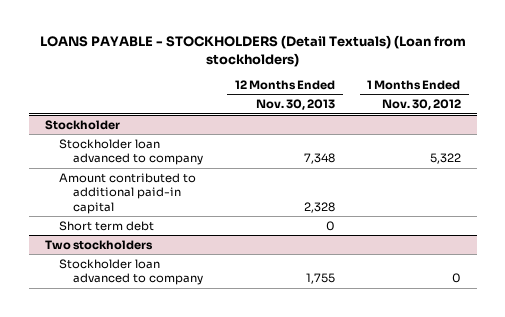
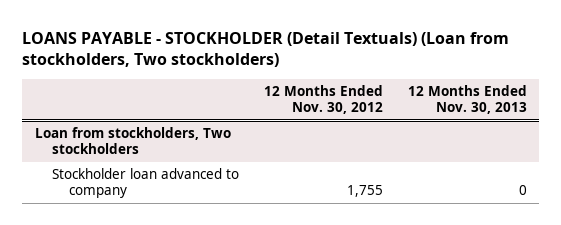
- LOANS PAYABLE - STOCKHOLDERS (Detail Textuals) (Loan from stockholders)
+ LOANS PAYABLE - STOCKHOLDER (Detail Textuals) (Loan from stockholders, Two stockholders)
- | 12 Months Ended Nov. 30, 2013 | 1 Months Ended Nov. 30, 2012
+ | 12 Months Ended Nov. 30, 2012 | 12 Months Ended Nov. 30, 2013
- Stockholder
- Stockholder loan advanced to company | 7,348 | 5,322
- Amount contributed to additional paid-in capital | 2,328 |
- Short term debt | 0 |
- Two stockholders
- Stockholder loan advanced to company | 1,755 | 0
+ Loan from stockholders, Two stockholders
+ Stockholder loan advanced to company | 1,755 | 0

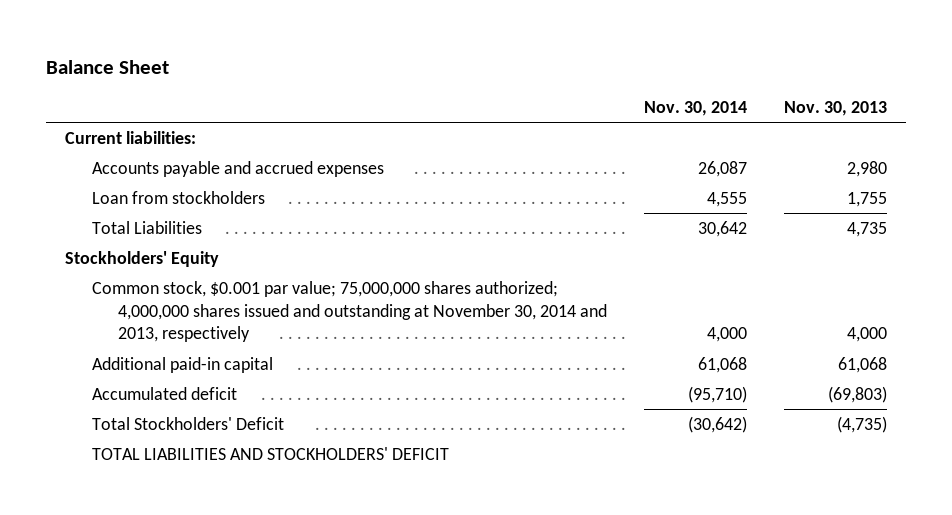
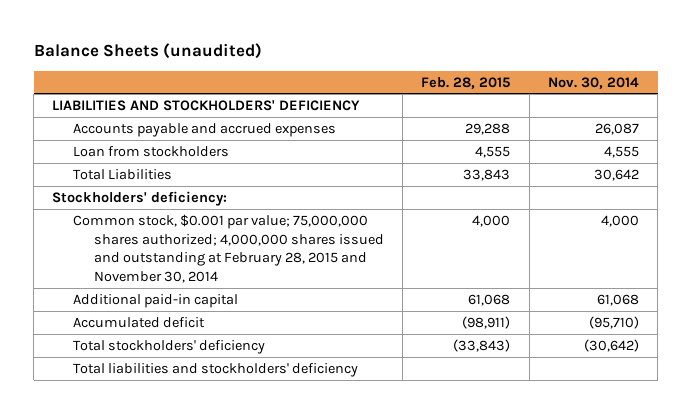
- Balance Sheet
+ Balance Sheets (unaudited)
- | Nov. 30, 2014 | Nov. 30, 2013
+ | Feb. 28, 2015 | Nov. 30, 2014
- Current liabilities:
+ LIABILITIES AND STOCKHOLDERS' DEFICIENCY
- Stockholders' Equity
- Common stock, $0.001 par value; 75,000,000 shares authorized; 4,000,000 shares issued and outstanding at November 30, 2014 and 2013, respectively | 4,000 | 4,000
+ Stockholders' deficiency:
+ Common stock, $0.001 par value; 75,000,000 shares authorized; 4,000,000 shares issued and outstanding at February 28, 2015 and November 30, 2014 | 4,000 | 4,000
- Total Stockholders' Deficit | (30,642) | (4,735)
- TOTAL LIABILITIES AND STOCKHOLDERS' DEFICIT
+ Total stockholders' deficiency | (33,843) | (30,642)
+ Total liabilities and stockholders' deficiency

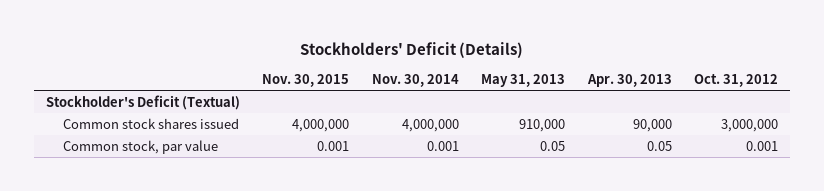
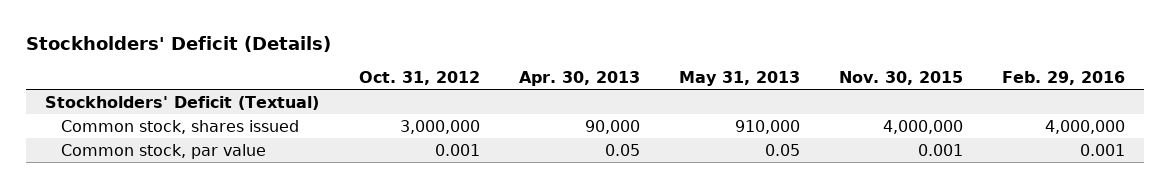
- | Nov. 30, 2015 | Nov. 30, 2014 | May 31, 2013 | Apr. 30, 2013 | Oct. 31, 2012
+ | Oct. 31, 2012 | Apr. 30, 2013 | May 31, 2013 | Nov. 30, 2015 | Feb. 29, 2016
- Stockholder's Deficit (Textual)
- Common stock shares issued | 4,000,000 | 4,000,000 | 910,000 | 90,000 | 3,000,000
+ Stockholders' Deficit (Textual)
+ Common stock, shares issued | 3,000,000 | 90,000 | 910,000 | 4,000,000 | 4,000,000

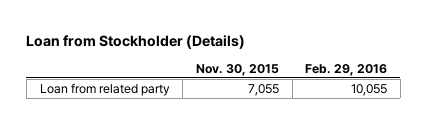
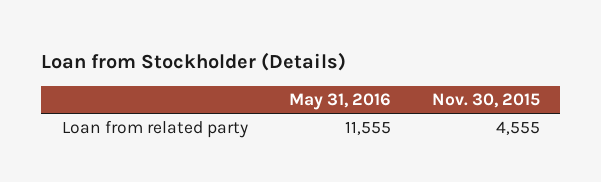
- | Nov. 30, 2015 | Feb. 29, 2016
+ | May 31, 2016 | Nov. 30, 2015
- Loan from related party | 7,055 | 10,055
+ Loan from related party | 11,555 | 4,555

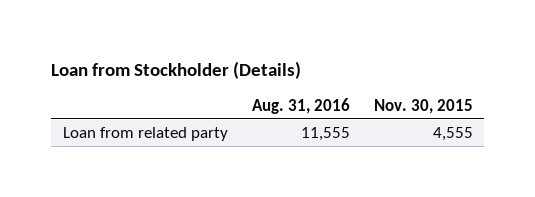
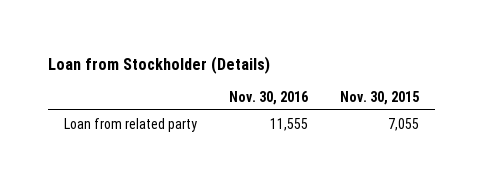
- | Aug. 31, 2016 | Nov. 30, 2015
+ | Nov. 30, 2016 | Nov. 30, 2015
- Loan from related party | 11,555 | 4,555
+ Loan from related party | 11,555 | 7,055

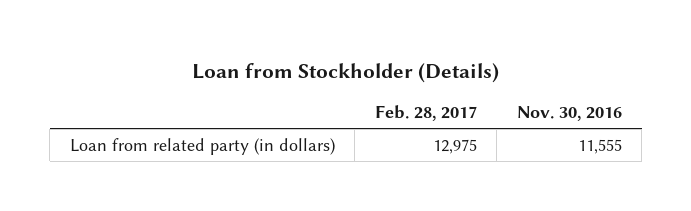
- | Nov. 30, 2016 | Nov. 30, 2015
+ | Feb. 28, 2017 | Nov. 30, 2016
- Loan from related party | 11,555 | 7,055
+ Loan from related party (in dollars) | 12,975 | 11,555

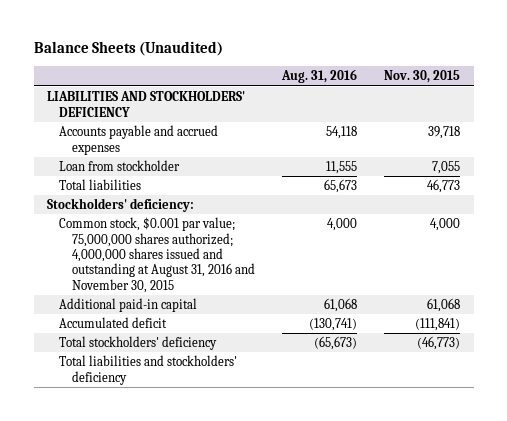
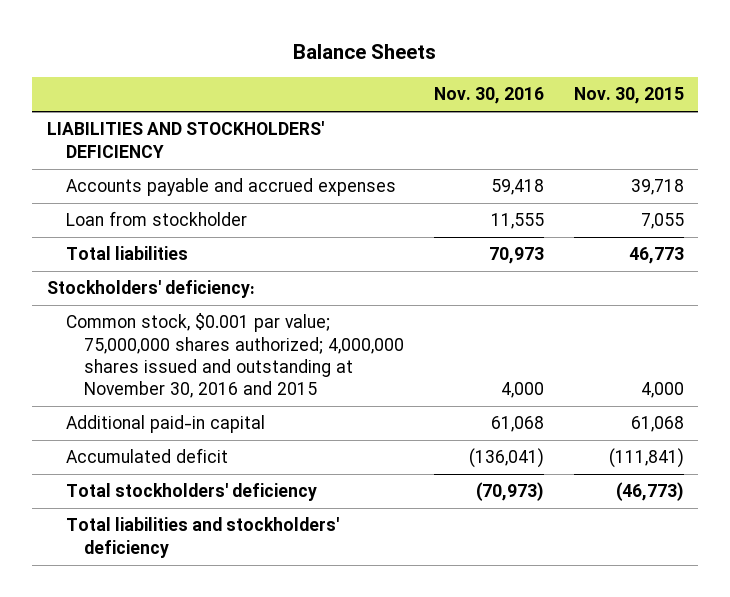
- Balance Sheets (Unaudited)
+ Balance Sheets
- | Aug. 31, 2016 | Nov. 30, 2015
+ | Nov. 30, 2016 | Nov. 30, 2015
- Common stock, $0.001 par value; 75,000,000 shares authorized; 4,000,000 shares issued and outstanding at August 31, 2016 and November 30, 2015 | 4,000 | 4,000
+ Common stock, $0.001 par value; 75,000,000 shares authorized; 4,000,000 shares issued and outstanding at November 30, 2016 and 2015 | 4,000 | 4,000

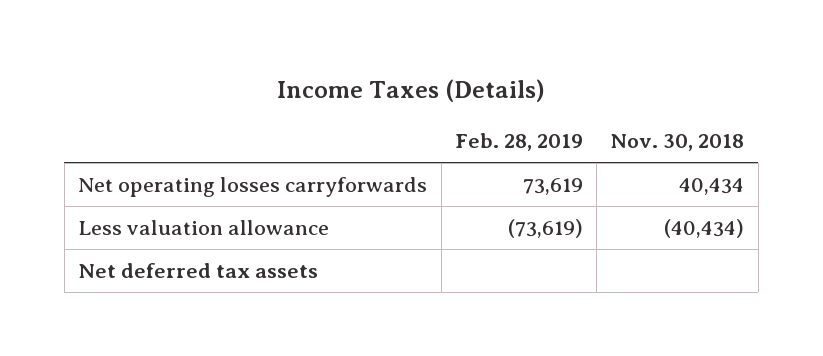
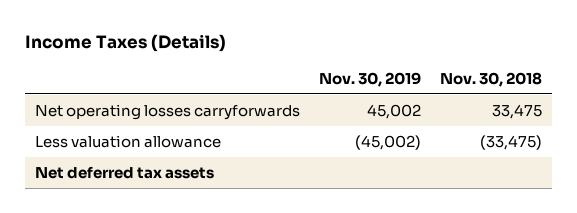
- | Feb. 28, 2019 | Nov. 30, 2018
+ | Nov. 30, 2019 | Nov. 30, 2018
- Net operating losses carryforwards | 73,619 | 40,434
- Less valuation allowance | (73,619) | (40,434)
+ Net operating losses carryforwards | 45,002 | 33,475
+ Less valuation allowance | (45,002) | (33,475)

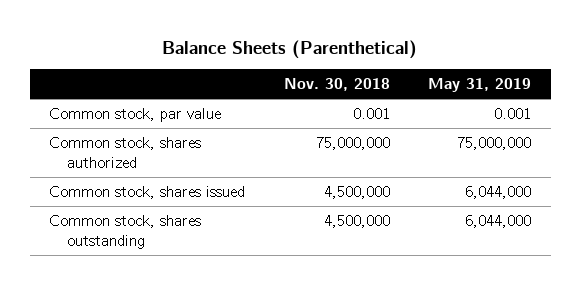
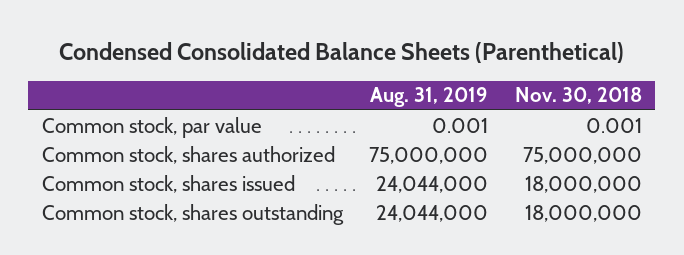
- Balance Sheets (Parenthetical)
+ Condensed Consolidated Balance Sheets (Parenthetical)
- | Nov. 30, 2018 | May 31, 2019
+ | Aug. 31, 2019 | Nov. 30, 2018
- Common stock, shares issued | 4,500,000 | 6,044,000
- Common stock, shares outstanding | 4,500,000 | 6,044,000
+ Common stock, shares issued | 24,044,000 | 18,000,000
+ Common stock, shares outstanding | 24,044,000 | 18,000,000

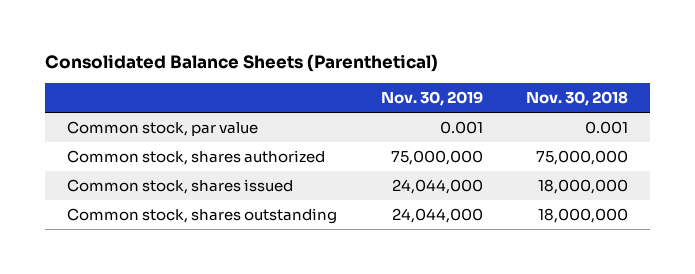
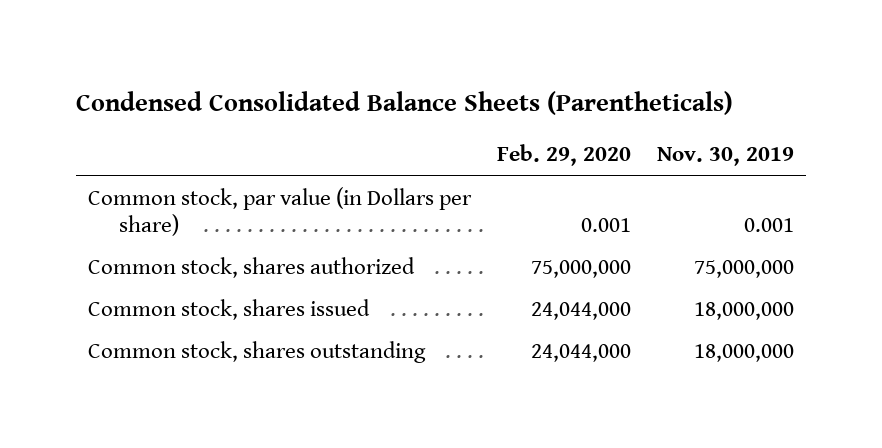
- Consolidated Balance Sheets (Parenthetical)
+ Condensed Consolidated Balance Sheets (Parentheticals)
- | Nov. 30, 2019 | Nov. 30, 2018
+ | Feb. 29, 2020 | Nov. 30, 2019
- Common stock, par value | 0.001 | 0.001
+ Common stock, par value (in Dollars per share) | 0.001 | 0.001
- Common stock, shares issued | 24,044,000 | 18,000,000
- Common stock, shares outstanding | 24,044,000 | 18,000,000
+ Common stock, shares issued | 24,044,000 | 18,000,000
+ Common stock, shares outstanding | 24,044,000 | 18,000,000

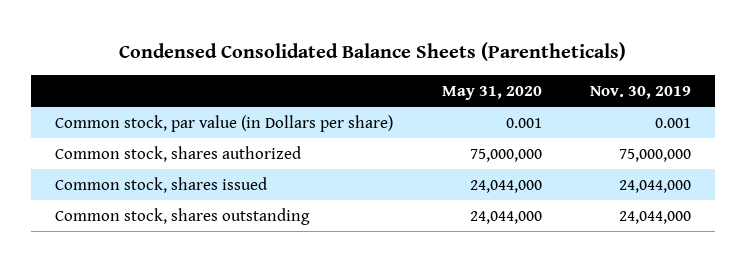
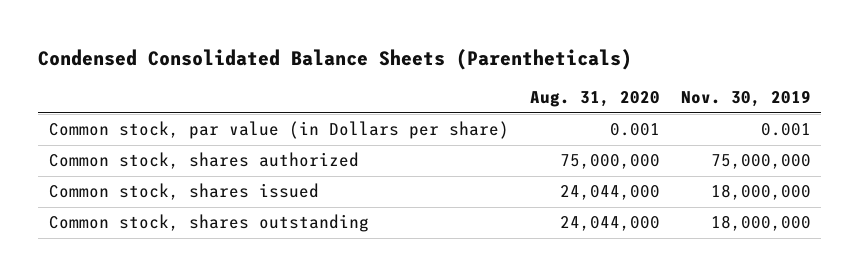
- | May 31, 2020 | Nov. 30, 2019
+ | Aug. 31, 2020 | Nov. 30, 2019
- Common stock, shares issued | 24,044,000 | 24,044,000
- Common stock, shares outstanding | 24,044,000 | 24,044,000
+ Common stock, shares issued | 24,044,000 | 18,000,000
+ Common stock, shares outstanding | 24,044,000 | 18,000,000

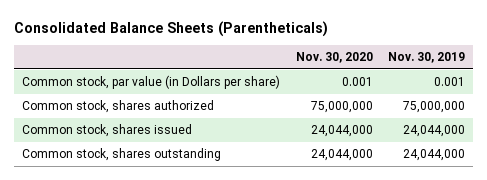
- Condensed Consolidated Balance Sheets (Parentheticals)
+ Consolidated Balance Sheets (Parentheticals)
- | Aug. 31, 2020 | Nov. 30, 2019
+ | Nov. 30, 2020 | Nov. 30, 2019
- Common stock, shares issued | 24,044,000 | 18,000,000
- Common stock, shares outstanding | 24,044,000 | 18,000,000
+ Common stock, shares issued | 24,044,000 | 24,044,000
+ Common stock, shares outstanding | 24,044,000 | 24,044,000

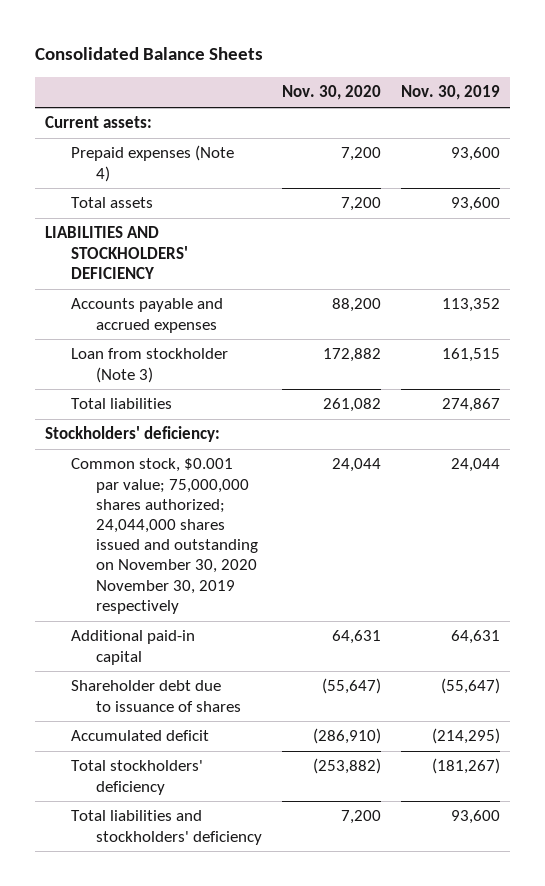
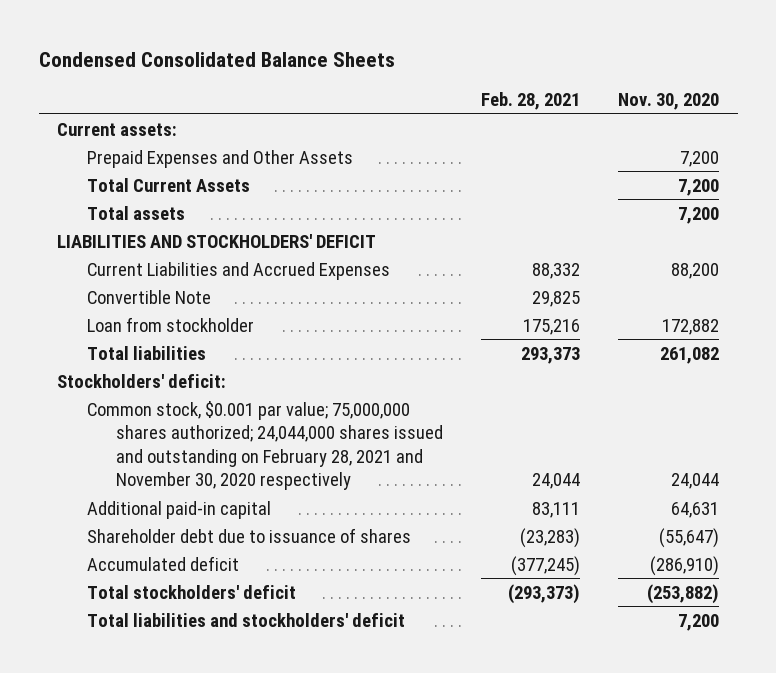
- Consolidated Balance Sheets
+ Condensed Consolidated Balance Sheets
- | Nov. 30, 2020 | Nov. 30, 2019
+ | Feb. 28, 2021 | Nov. 30, 2020
- Prepaid expenses (Note 4) | 7,200 | 93,600
+ Prepaid Expenses and Other Assets | | 7,200
+ Total Current Assets | | 7,200
- LIABILITIES AND STOCKHOLDERS' DEFICIENCY
- Accounts payable and accrued expenses | 88,200 | 113,352
- Loan from stockholder (Note 3) | 172,882 | 161,515
+ LIABILITIES AND STOCKHOLDERS' DEFICIT
+ Current Liabilities and Accrued Expenses | 88,332 | 88,200
+ Convertible Note | 29,825 |
+ Loan from stockholder | 175,216 | 172,882
- Stockholders' deficiency:
- Common stock, $0.001 par value; 75,000,000 shares authorized; 24,044,000 shares issued and outstanding on November 30, 2020 November 30, 2019 respectively | 24,044 | 24,044
+ Stockholders' deficit:
+ Common stock, $0.001 par value; 75,000,000 shares authorized; 24,044,000 shares issued and outstanding on February 28, 2021 and November 30, 2020 respectively | 24,044 | 24,044
- Total stockholders' deficiency | (253,882) | (181,267)
- Total liabilities and stockholders' deficiency | 7,200 | 93,600
+ Total stockholders' deficit | (293,373) | (253,882)
+ Total liabilities and stockholders' deficit | | 7,200

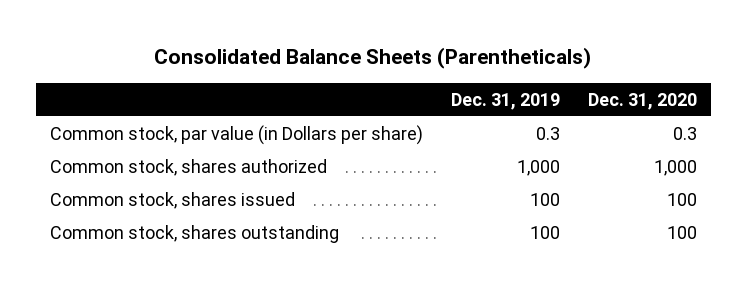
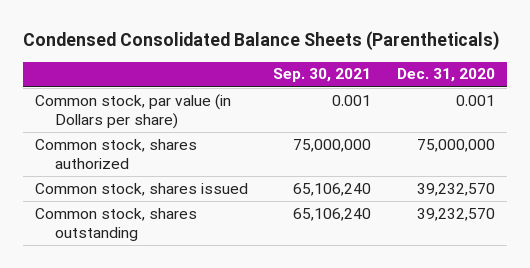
- Consolidated Balance Sheets (Parentheticals)
+ Condensed Consolidated Balance Sheets (Parentheticals)
- | Dec. 31, 2019 | Dec. 31, 2020
+ | Sep. 30, 2021 | Dec. 31, 2020
- Common stock, par value (in Dollars per share) | 0.3 | 0.3
- Common stock, shares authorized | 1,000 | 1,000
- Common stock, shares issued | 100 | 100
- Common stock, shares outstanding | 100 | 100
+ Common stock, par value (in Dollars per share) | 0.001 | 0.001
+ Common stock, shares authorized | 75,000,000 | 75,000,000
+ Common stock, shares issued | 65,106,240 | 39,232,570
+ Common stock, shares outstanding | 65,106,240 | 39,232,570

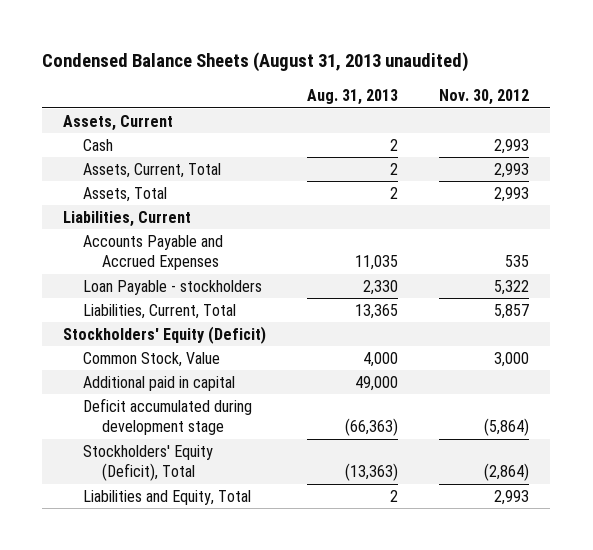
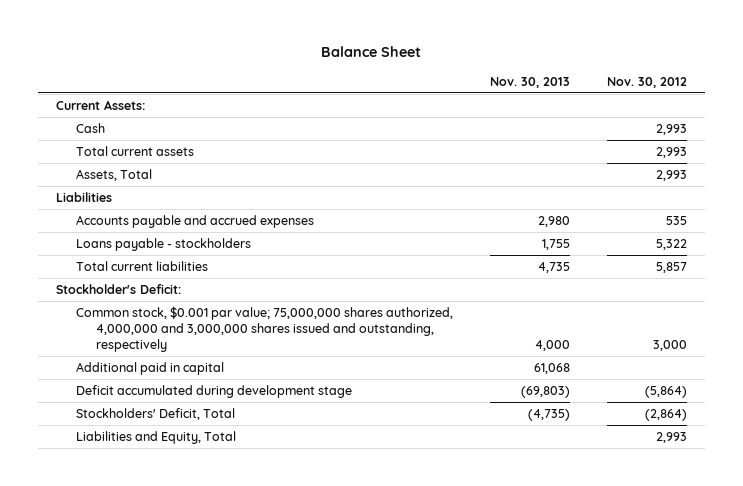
- Condensed Balance Sheets (August 31, 2013 unaudited)
+ Balance Sheet
- | Aug. 31, 2013 | Nov. 30, 2012
+ | Nov. 30, 2013 | Nov. 30, 2012
- Assets, Current
+ Current Assets:
- Assets, Current, Total | 2 | 2,993
+ Total current assets | | 2,993
- Liabilities, Current
- Accounts Payable and Accrued Expenses | 11,035 | 535
- Loan Payable - stockholders | 2,330 | 5,322
- Liabilities, Current, Total | 13,365 | 5,857
- Stockholders' Equity (Deficit)
- Common Stock, Value | 4,000 | 3,000
+ Liabilities
+ Accounts payable and accrued expenses | 2,980 | 535
+ Loans payable - stockholders | 1,755 | 5,322
+ Total current liabilities | 4,735 | 5,857
+ Stockholder's Deficit:
+ Common stock, $0.001 par value; 75,000,000 shares authorized, 4,000,000 and 3,000,000 shares issued and outstanding, respectively | 4,000 | 3,000
- Stockholders' Equity (Deficit), Total | (13,363) | (2,864)
+ Stockholders' Deficit, Total | (4,735) | (2,864)

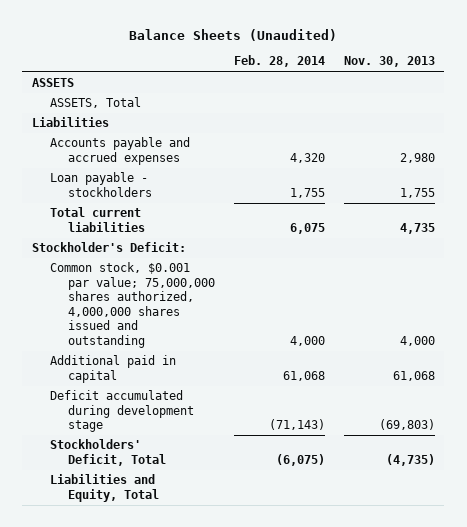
- Balance Sheet
+ Balance Sheets (Unaudited)
- | Nov. 30, 2013 | Nov. 30, 2012
+ | Feb. 28, 2014 | Nov. 30, 2013
- Current Assets:
- Cash | | 2,993
- Total current assets | | 2,993
- Assets, Total | | 2,993
+ ASSETS
+ ASSETS, Total
- Loans payable - stockholders | 1,755 | 5,322
+ Loan payable - stockholders | 1,755 | 1,755
- Common stock, $0.001 par value; 75,000,000 shares authorized, 4,000,000 and 3,000,000 shares issued and outstanding, respectively | 4,000 | 3,000
+ Common stock, $0.001 par value; 75,000,000 shares authorized, 4,000,000 shares issued and outstanding | 4,000 | 4,000

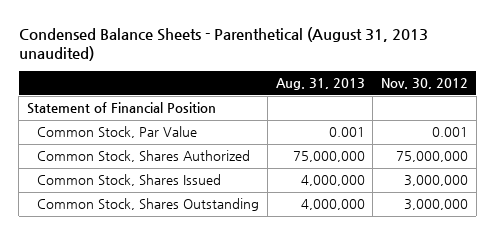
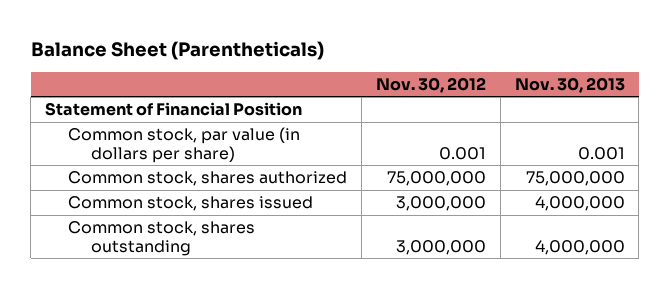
- Condensed Balance Sheets - Parenthetical (August 31, 2013 unaudited)
+ Balance Sheet (Parentheticals)
- | Aug. 31, 2013 | Nov. 30, 2012
+ | Nov. 30, 2012 | Nov. 30, 2013
- Common Stock, Par Value | 0.001 | 0.001
- Common Stock, Shares Authorized | 75,000,000 | 75,000,000
- Common Stock, Shares Issued | 4,000,000 | 3,000,000
- Common Stock, Shares Outstanding | 4,000,000 | 3,000,000
+ Common stock, par value (in dollars per share) | 0.001 | 0.001
+ Common stock, shares authorized | 75,000,000 | 75,000,000
+ Common stock, shares issued | 3,000,000 | 4,000,000
+ Common stock, shares outstanding | 3,000,000 | 4,000,000

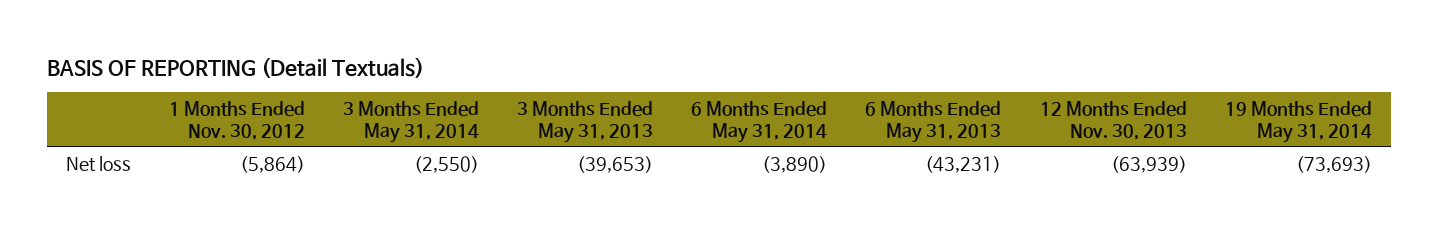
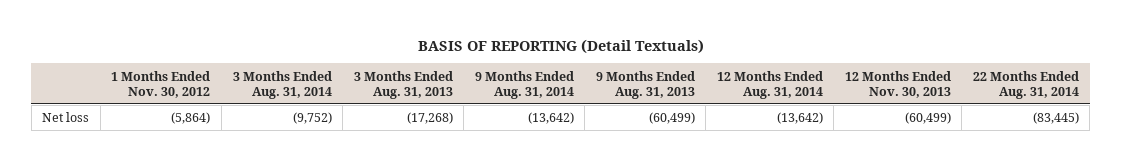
- | 1 Months Ended Nov. 30, 2012 | 3 Months Ended May 31, 2014 | 3 Months Ended May 31, 2013 | 6 Months Ended May 31, 2014 | 6 Months Ended May 31, 2013 | 12 Months Ended Nov. 30, 2013 | 19 Months Ended May 31, 2014
+ | 1 Months Ended Nov. 30, 2012 | 3 Months Ended Aug. 31, 2014 | 3 Months Ended Aug. 31, 2013 | 9 Months Ended Aug. 31, 2014 | 9 Months Ended Aug. 31, 2013 | 12 Months Ended Aug. 31, 2014 | 12 Months Ended Nov. 30, 2013 | 22 Months Ended Aug. 31, 2014
- Net loss | (5,864) | (2,550) | (39,653) | (3,890) | (43,231) | (63,939) | (73,693)
+ Net loss | (5,864) | (9,752) | (17,268) | (13,642) | (60,499) | (13,642) | (60,499) | (83,445)

